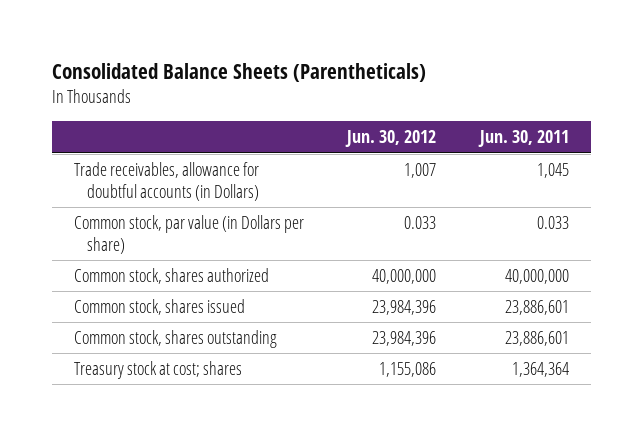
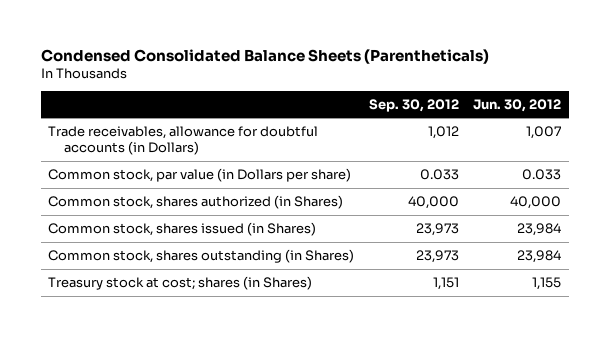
- Consolidated Balance Sheets (Parentheticals)
+ Condensed Consolidated Balance Sheets (Parentheticals)
- | Jun. 30, 2012 | Jun. 30, 2011
+ | Sep. 30, 2012 | Jun. 30, 2012
- Common stock, shares authorized | 40,000,000 | 40,000,000
- Common stock, shares issued | 23,984,396 | 23,886,601
- Common stock, shares outstanding | 23,984,396 | 23,886,601
- Treasury stock at cost; shares | 1,155,086 | 1,364,364
+ Common stock, shares authorized (in Shares) | 40,000 | 40,000
+ Common stock, shares issued (in Shares) | 23,973 | 23,984
+ Common stock, shares outstanding (in Shares) | 23,973 | 23,984
+ Treasury stock at cost; shares (in Shares) | 1,151 | 1,155

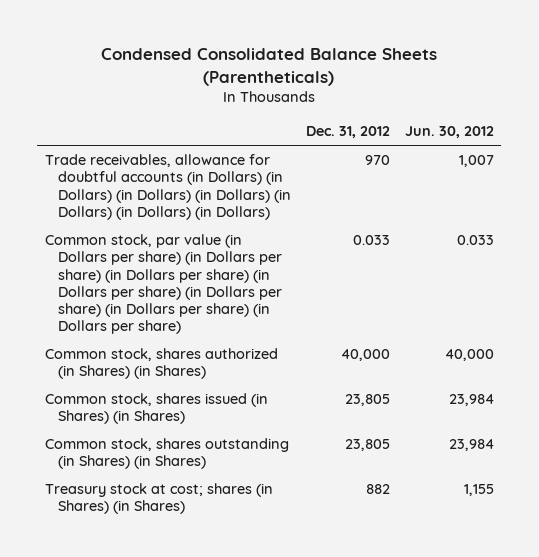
- | Sep. 30, 2012 | Jun. 30, 2012
+ | Dec. 31, 2012 | Jun. 30, 2012
- Trade receivables, allowance for doubtful accounts (in Dollars) | 1,012 | 1,007
- Common stock, par value (in Dollars per share) | 0.033 | 0.033
- Common stock, shares authorized (in Shares) | 40,000 | 40,000
- Common stock, shares issued (in Shares) | 23,973 | 23,984
- Common stock, shares outstanding (in Shares) | 23,973 | 23,984
- Treasury stock at cost; shares (in Shares) | 1,151 | 1,155
+ Trade receivables, allowance for doubtful accounts (in Dollars) (in Dollars) (in Dollars) (in Dollars) (in Dollars) (in Dollars) (in Dollars) | 970 | 1,007
+ Common stock, par value (in Dollars per share) (in Dollars per share) (in Dollars per share) (in Dollars per share) (in Dollars per share) (in Dollars per share) (in Dollars per share) | 0.033 | 0.033
+ Common stock, shares authorized (in Shares) (in Shares) | 40,000 | 40,000
+ Common stock, shares issued (in Shares) (in Shares) | 23,805 | 23,984
+ Common stock, shares outstanding (in Shares) (in Shares) | 23,805 | 23,984
+ Treasury stock at cost; shares (in Shares) (in Shares) | 882 | 1,155

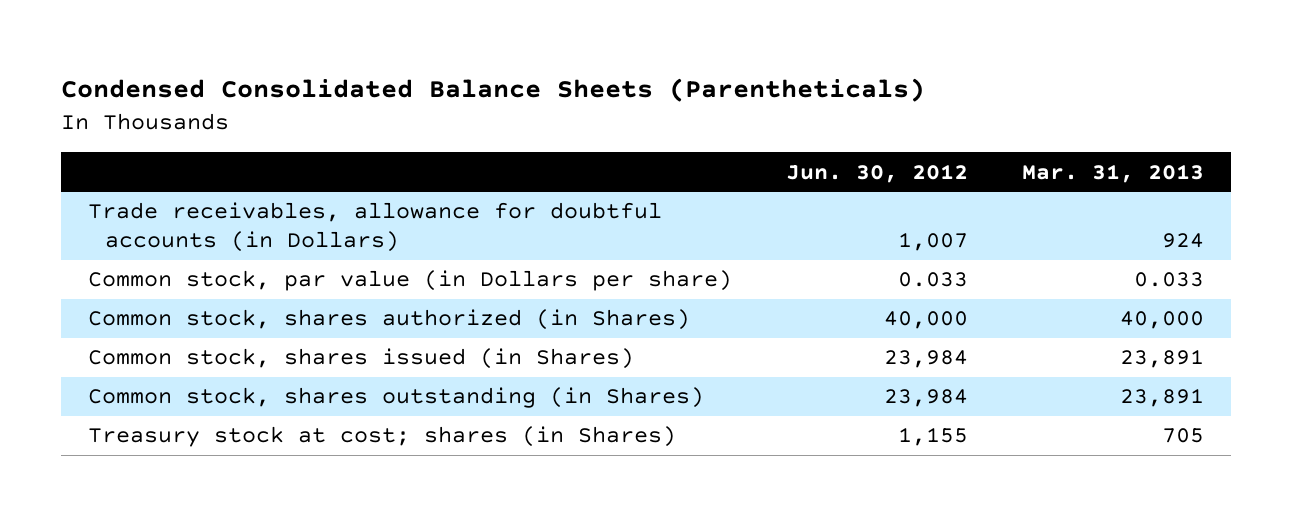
- | Dec. 31, 2012 | Jun. 30, 2012
+ | Jun. 30, 2012 | Mar. 31, 2013
- Trade receivables, allowance for doubtful accounts (in Dollars) (in Dollars) (in Dollars) (in Dollars) (in Dollars) (in Dollars) (in Dollars) | 970 | 1,007
- Common stock, par value (in Dollars per share) (in Dollars per share) (in Dollars per share) (in Dollars per share) (in Dollars per share) (in Dollars per share) (in Dollars per share) | 0.033 | 0.033
- Common stock, shares authorized (in Shares) (in Shares) | 40,000 | 40,000
- Common stock, shares issued (in Shares) (in Shares) | 23,805 | 23,984
- Common stock, shares outstanding (in Shares) (in Shares) | 23,805 | 23,984
- Treasury stock at cost; shares (in Shares) (in Shares) | 882 | 1,155
+ Trade receivables, allowance for doubtful accounts (in Dollars) | 1,007 | 924
+ Common stock, par value (in Dollars per share) | 0.033 | 0.033
+ Common stock, shares authorized (in Shares) | 40,000 | 40,000
+ Common stock, shares issued (in Shares) | 23,984 | 23,891
+ Common stock, shares outstanding (in Shares) | 23,984 | 23,891
+ Treasury stock at cost; shares (in Shares) | 1,155 | 705

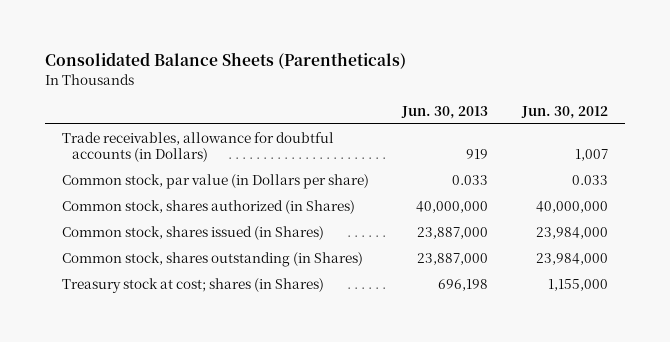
- Condensed Consolidated Balance Sheets (Parentheticals)
+ Consolidated Balance Sheets (Parentheticals)
- | Jun. 30, 2012 | Mar. 31, 2013
+ | Jun. 30, 2013 | Jun. 30, 2012
- Common stock, shares authorized (in Shares) | 40,000 | 40,000
- Common stock, shares issued (in Shares) | 23,984 | 23,891
- Common stock, shares outstanding (in Shares) | 23,984 | 23,891
- Treasury stock at cost; shares (in Shares) | 1,155 | 705
+ Common stock, shares authorized (in Shares) | 40,000,000 | 40,000,000
+ Common stock, shares issued (in Shares) | 23,887,000 | 23,984,000
+ Common stock, shares outstanding (in Shares) | 23,887,000 | 23,984,000
+ Treasury stock at cost; shares (in Shares) | 696,198 | 1,155,000

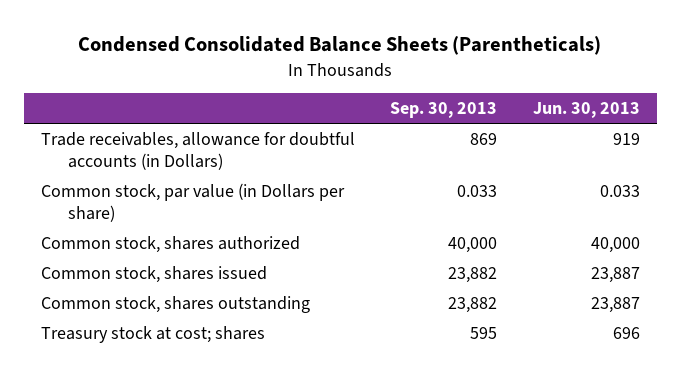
- Consolidated Balance Sheets (Parentheticals)
+ Condensed Consolidated Balance Sheets (Parentheticals)
- | Jun. 30, 2013 | Jun. 30, 2012
+ | Sep. 30, 2013 | Jun. 30, 2013
- Common stock, shares authorized (in Shares) | 40,000,000 | 40,000,000
- Common stock, shares issued (in Shares) | 23,887,000 | 23,984,000
- Common stock, shares outstanding (in Shares) | 23,887,000 | 23,984,000
- Treasury stock at cost; shares (in Shares) | 696,198 | 1,155,000
+ Common stock, shares authorized | 40,000 | 40,000
+ Common stock, shares issued | 23,882 | 23,887
+ Common stock, shares outstanding | 23,882 | 23,887
+ Treasury stock at cost; shares | 595 | 696

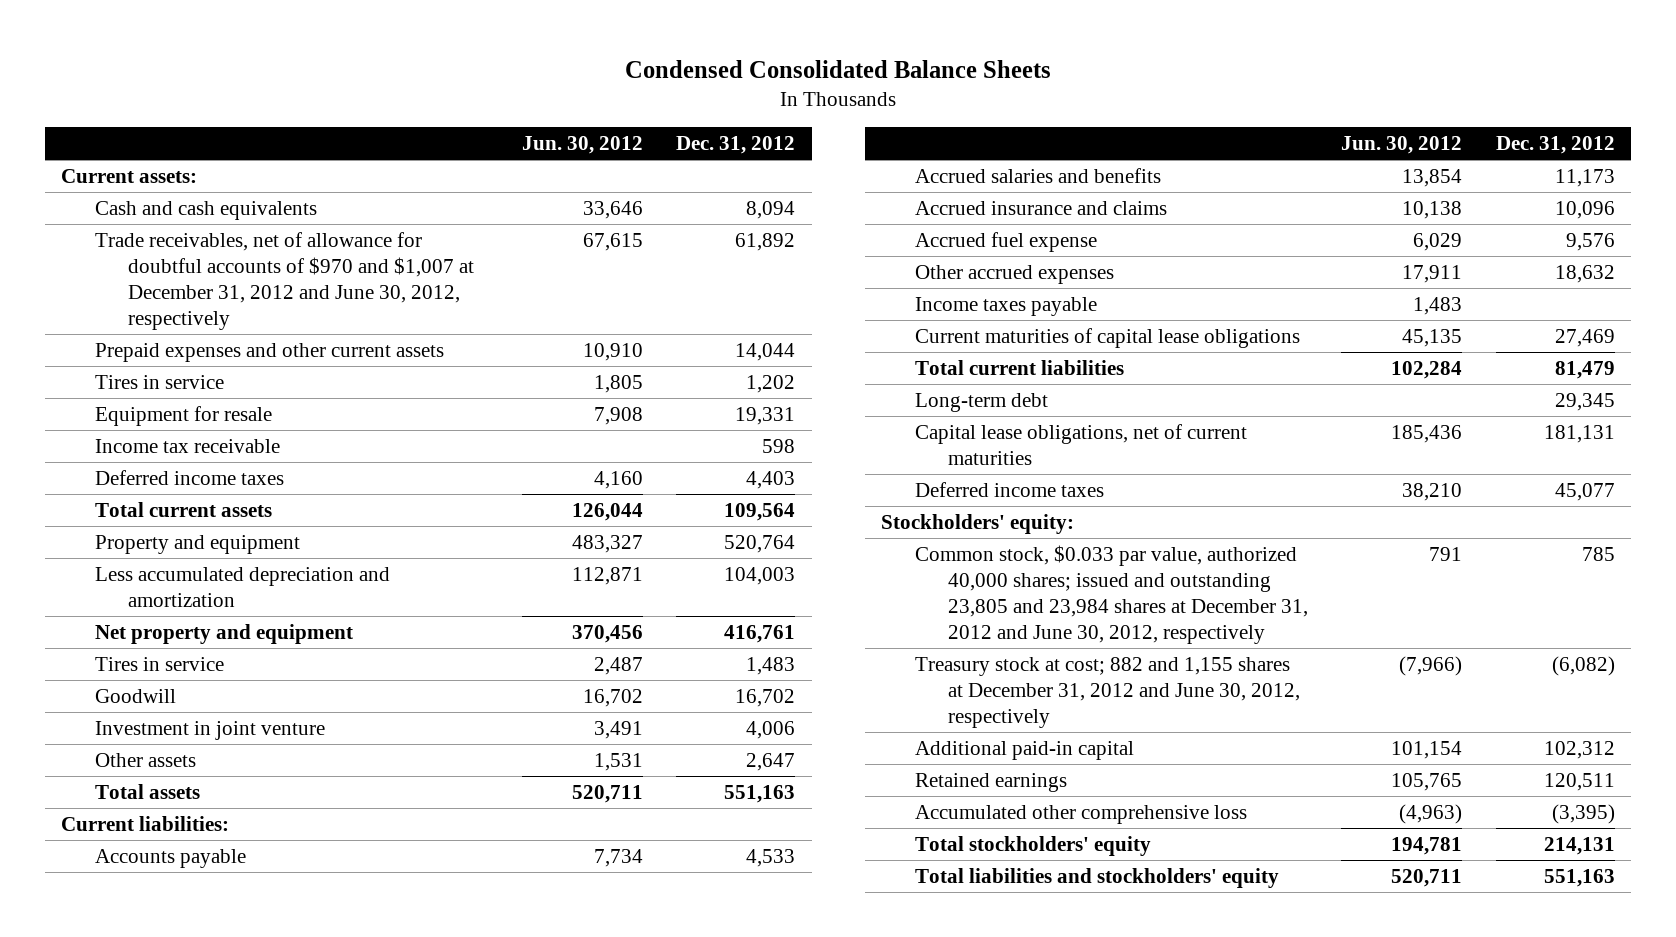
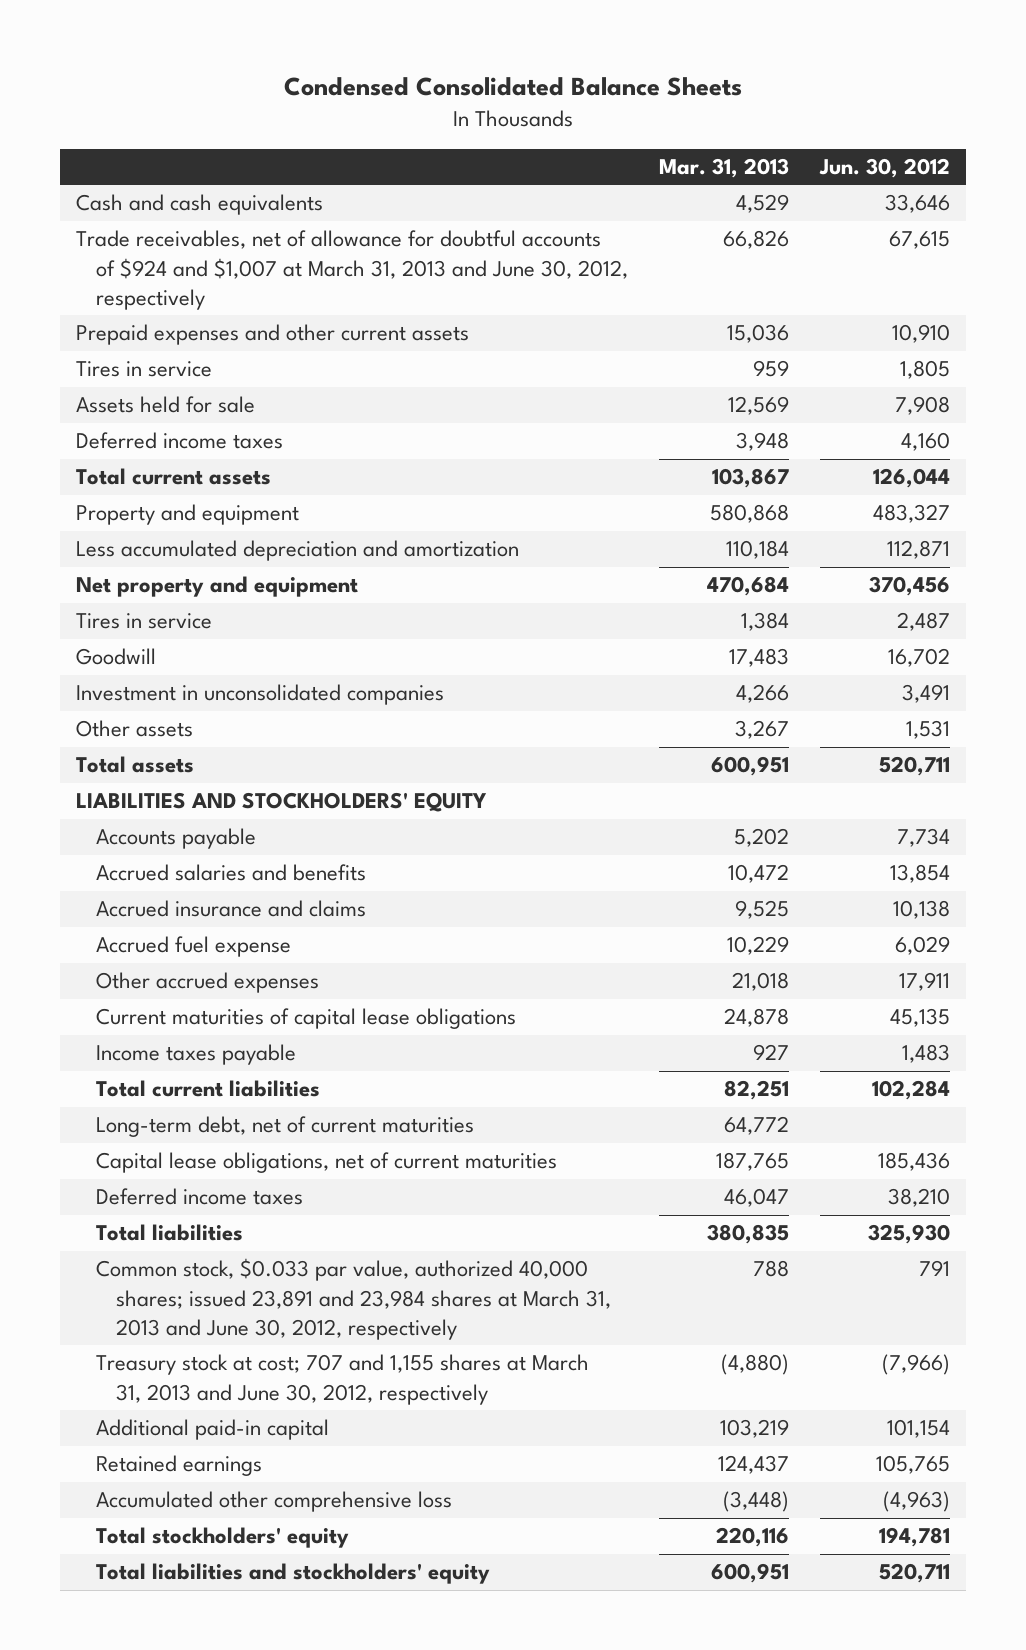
- | Jun. 30, 2012 | Dec. 31, 2012
+ | Mar. 31, 2013 | Jun. 30, 2012
- Current assets:
- Trade receivables, net of allowance for doubtful accounts of $970 and $1,007 at December 31, 2012 and June 30, 2012, respectively | 67,615 | 61,892
+ Trade receivables, net of allowance for doubtful accounts of $924 and $1,007 at March 31, 2013 and June 30, 2012, respectively | 66,826 | 67,615
- Equipment for resale | 7,908 | 19,331
- Income tax receivable | | 598
+ Assets held for sale | 12,569 | 7,908
- Investment in joint venture | 3,491 | 4,006
+ Investment in unconsolidated companies | 4,266 | 3,491
- Current liabilities:
+ LIABILITIES AND STOCKHOLDERS' EQUITY
moved down: Income taxes payable | 927 | 1,483
- Long-term debt | | 29,345
+ Long-term debt, net of current maturities | 64,772 |
- Stockholders' equity:
- Common stock, $0.033 par value, authorized 40,000 shares; issued and outstanding 23,805 and 23,984 shares at December 31, 2012 and June 30, 2012, respectively | 791 | 785
- Treasury stock at cost; 882 and 1,155 shares at December 31, 2012 and June 30, 2012, respectively | (7,966) | (6,082)
+ Total liabilities | 380,835 | 325,930
+ Common stock, $0.033 par value, authorized 40,000 shares; issued 23,891 and 23,984 shares at March 31, 2013 and June 30, 2012, respectively | 788 | 791
+ Treasury stock at cost; 707 and 1,155 shares at March 31, 2013 and June 30, 2012, respectively | (4,880) | (7,966)

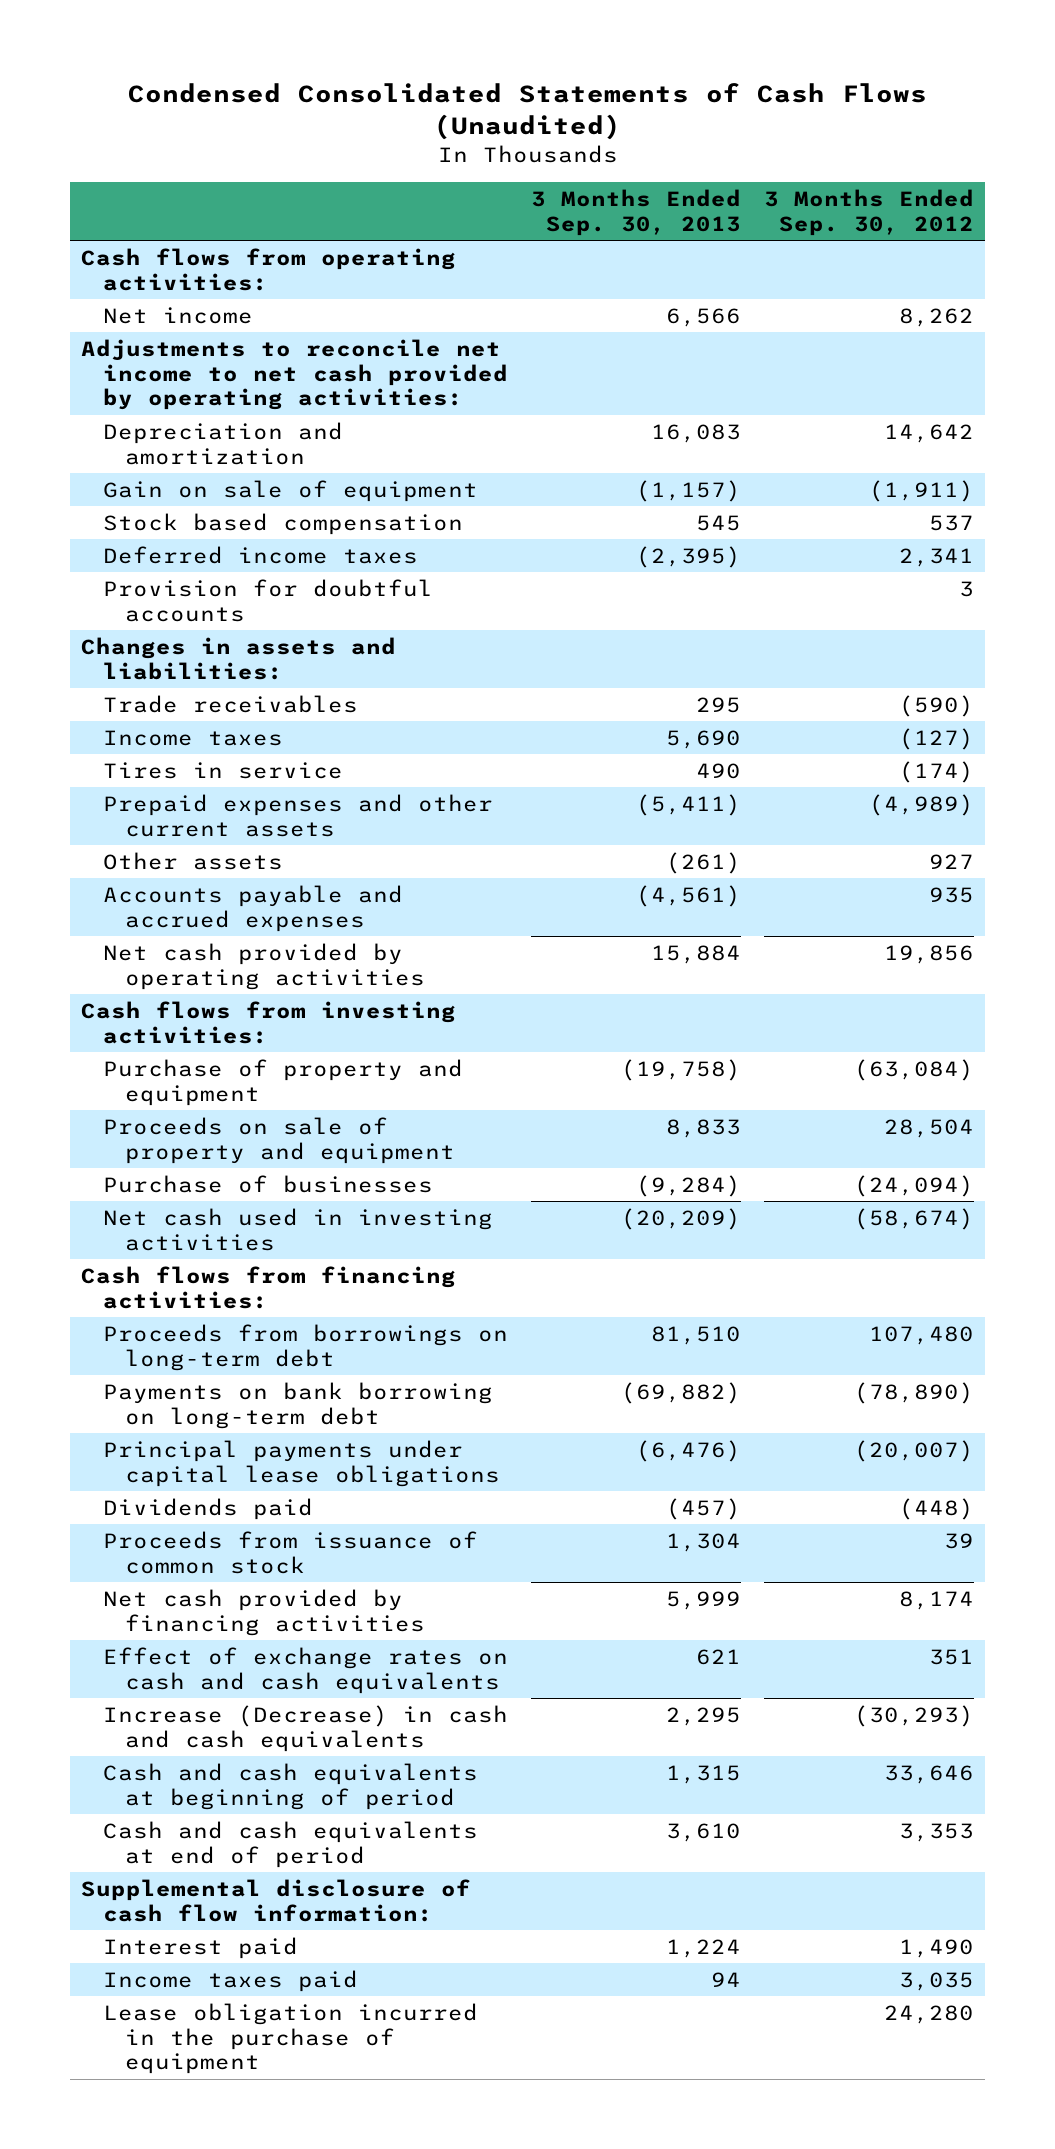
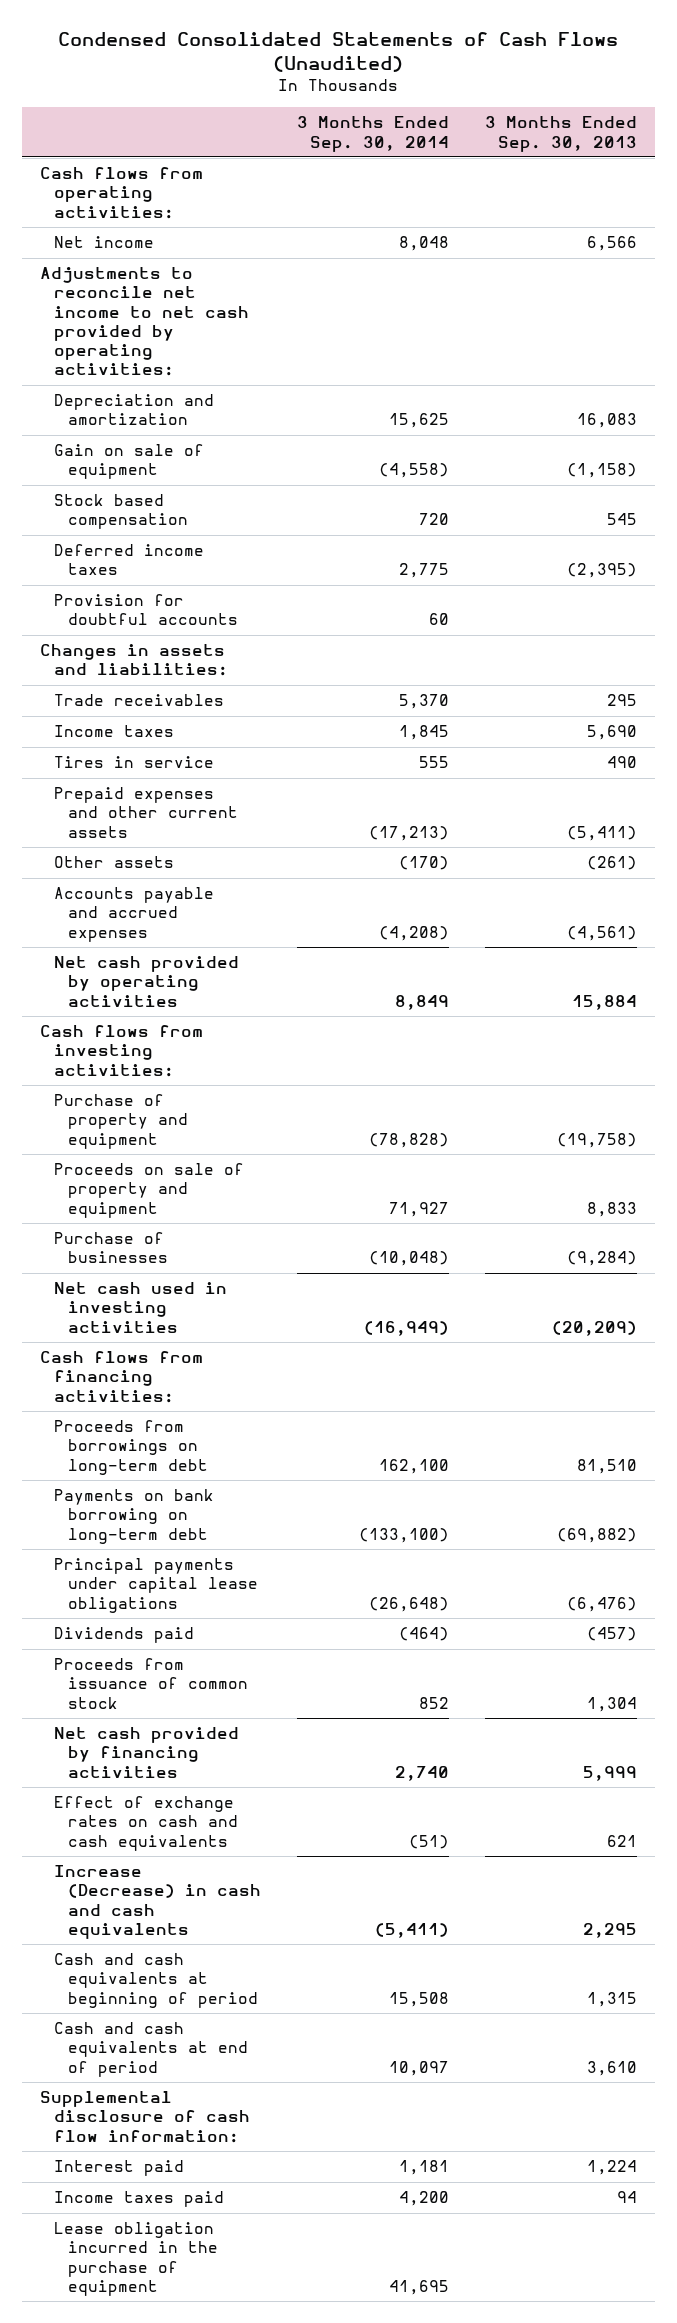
- | 3 Months Ended Sep. 30, 2013 | 3 Months Ended Sep. 30, 2012
+ | 3 Months Ended Sep. 30, 2014 | 3 Months Ended Sep. 30, 2013
- Gain on sale of equipment | (1,157) | (1,911)
+ Gain on sale of equipment | (4,558) | (1,158)

